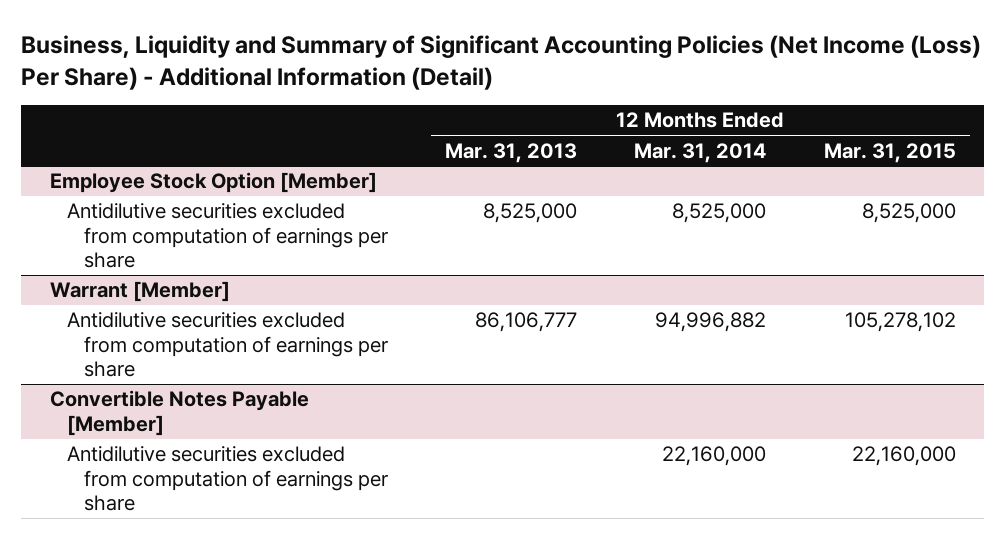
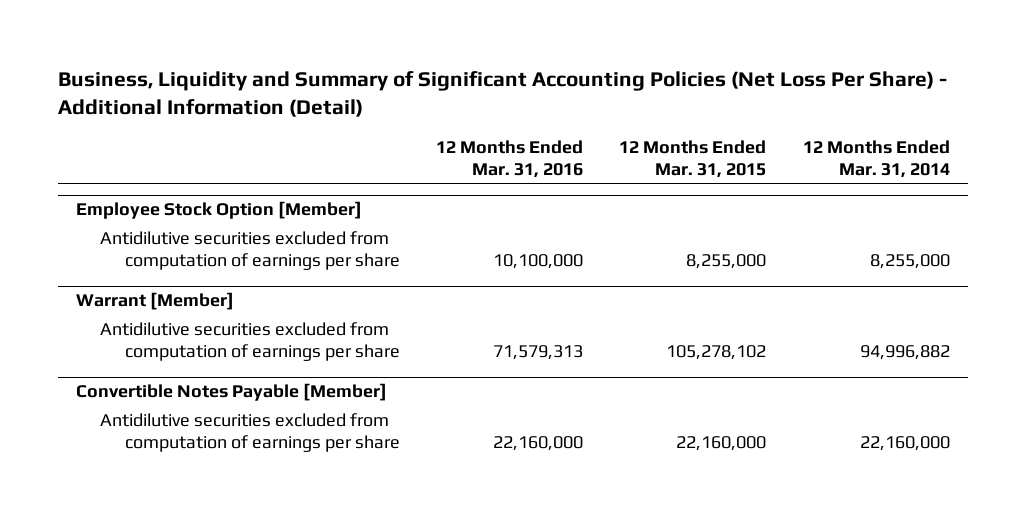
- Business, Liquidity and Summary of Significant Accounting Policies (Net Income (Loss) Per Share) - Additional Information (Detail)
+ Business, Liquidity and Summary of Significant Accounting Policies (Net Loss Per Share) - Additional Information (Detail)
- | 12 Months Ended Mar. 31, 2013 | 12 Months Ended Mar. 31, 2014 | 12 Months Ended Mar. 31, 2015
+ | 12 Months Ended Mar. 31, 2016 | 12 Months Ended Mar. 31, 2015 | 12 Months Ended Mar. 31, 2014
@ Employee Stock Option [Member]
- Antidilutive securities excluded from computation of earnings per share | 8,525,000 | 8,525,000 | 8,525,000
+ Antidilutive securities excluded from computation of earnings per share | 10,100,000 | 8,255,000 | 8,255,000

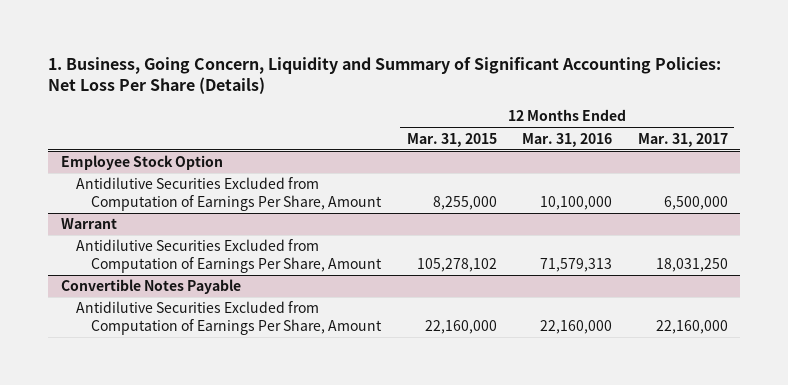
- Business, Liquidity and Summary of Significant Accounting Policies (Net Loss Per Share) - Additional Information (Detail)
+ 1. Business, Going Concern, Liquidity and Summary of Significant Accounting Policies: Net Loss Per Share (Details)
- | 12 Months Ended Mar. 31, 2016 | 12 Months Ended Mar. 31, 2015 | 12 Months Ended Mar. 31, 2014
+ | 12 Months Ended Mar. 31, 2015 | 12 Months Ended Mar. 31, 2016 | 12 Months Ended Mar. 31, 2017
- Employee Stock Option [Member]
- Antidilutive securities excluded from computation of earnings per share | 10,100,000 | 8,255,000 | 8,255,000
- Warrant [Member]
- Antidilutive securities excluded from computation of earnings per share | 71,579,313 | 105,278,102 | 94,996,882
- Convertible Notes Payable [Member]
- Antidilutive securities excluded from computation of earnings per share | 22,160,000 | 22,160,000 | 22,160,000
+ Employee Stock Option
+ Antidilutive Securities Excluded from Computation of Earnings Per Share, Amount | 8,255,000 | 10,100,000 | 6,500,000
+ Warrant
+ Antidilutive Securities Excluded from Computation of Earnings Per Share, Amount | 105,278,102 | 71,579,313 | 18,031,250
+ Convertible Notes Payable
+ Antidilutive Securities Excluded from Computation of Earnings Per Share, Amount | 22,160,000 | 22,160,000 | 22,160,000

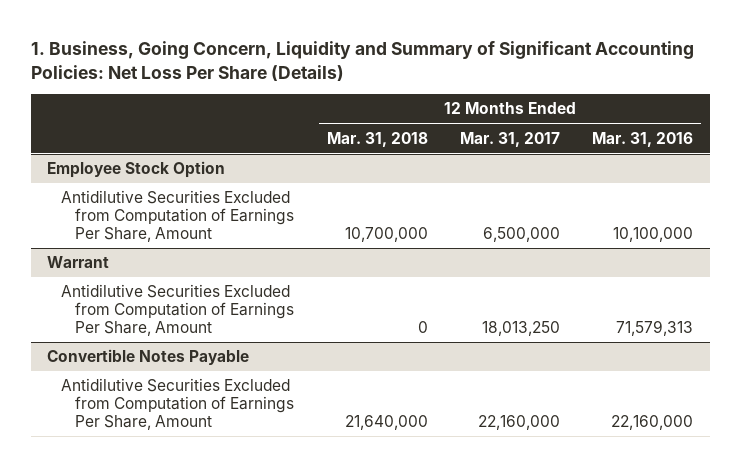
- | 12 Months Ended Mar. 31, 2015 | 12 Months Ended Mar. 31, 2016 | 12 Months Ended Mar. 31, 2017
+ | 12 Months Ended Mar. 31, 2018 | 12 Months Ended Mar. 31, 2017 | 12 Months Ended Mar. 31, 2016
@ Warrant
- Antidilutive Securities Excluded from Computation of Earnings Per Share, Amount | 105,278,102 | 71,579,313 | 18,031,250
+ Antidilutive Securities Excluded from Computation of Earnings Per Share, Amount | 0 | 18,013,250 | 71,579,313

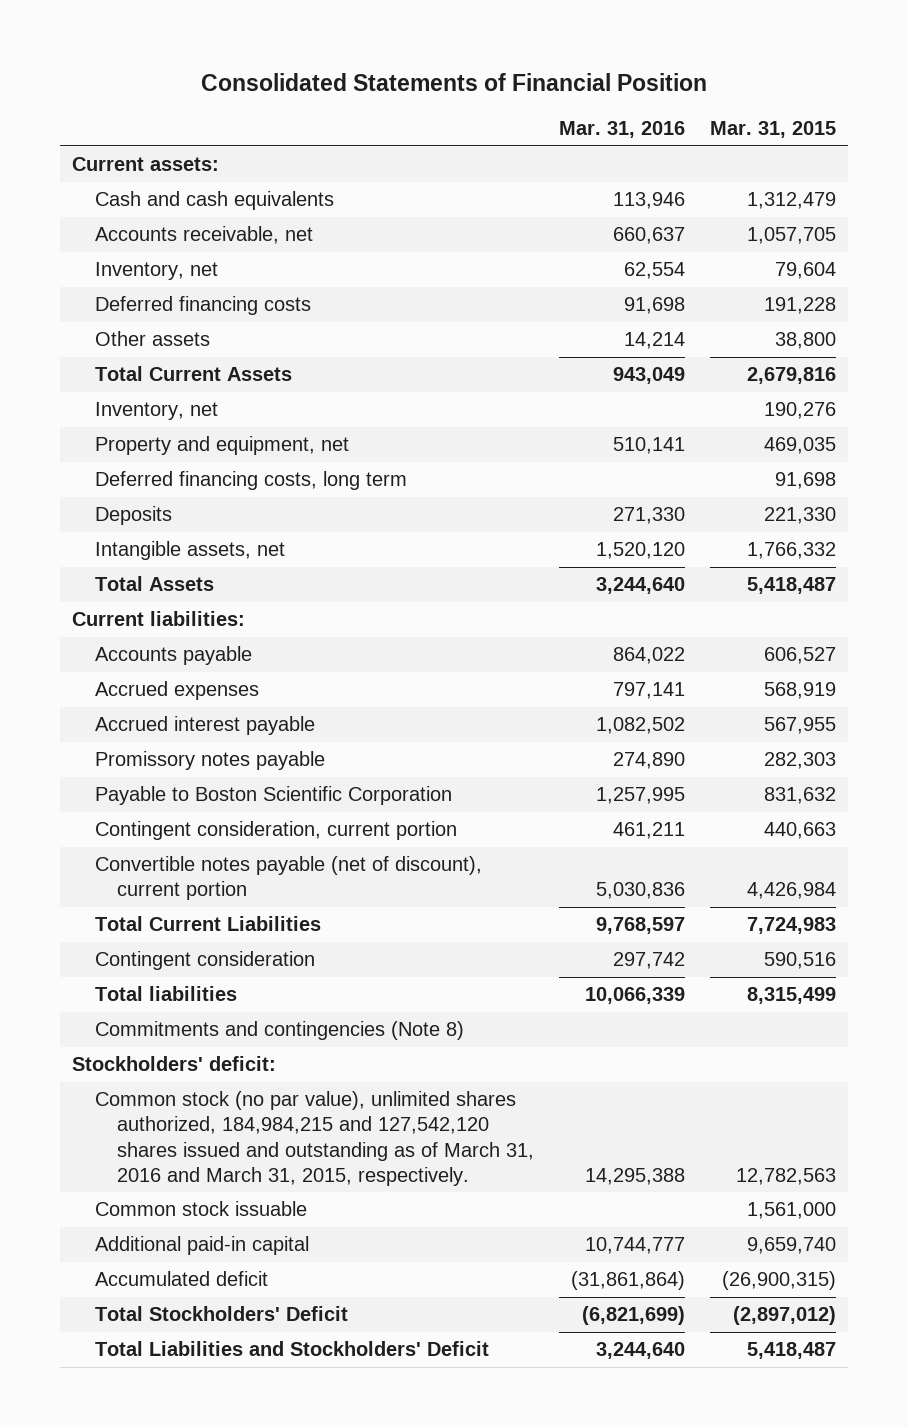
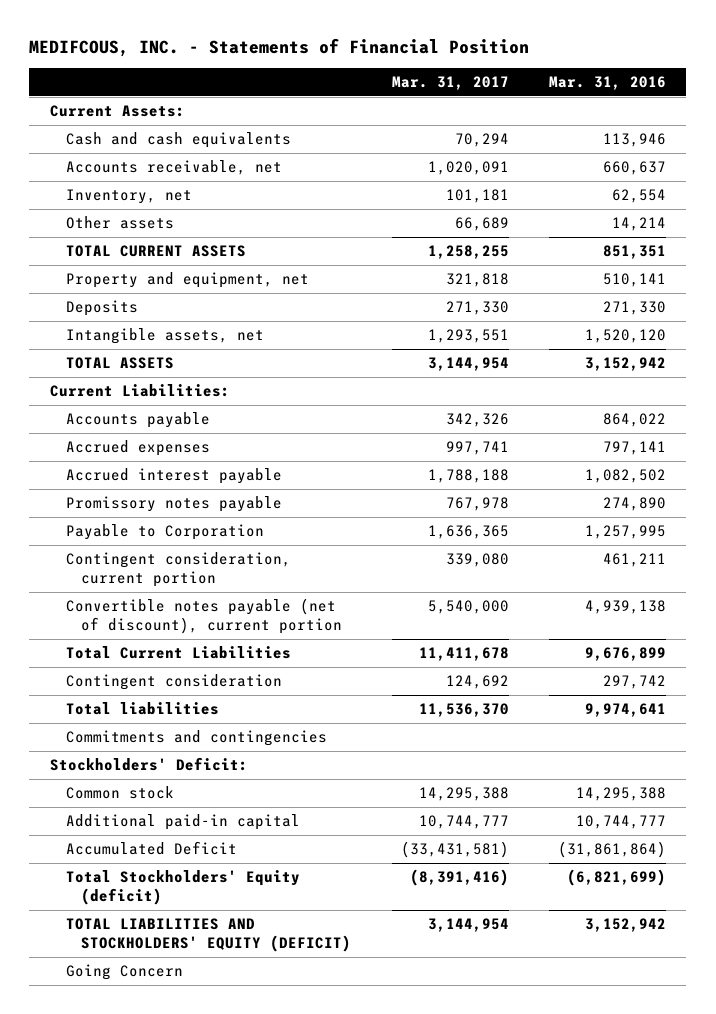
- Consolidated Statements of Financial Position
+ MEDIFCOUS, INC. - Statements of Financial Position
- | Mar. 31, 2016 | Mar. 31, 2015
+ | Mar. 31, 2017 | Mar. 31, 2016
- Current assets:
+ Current Assets:
- Deferred financing costs | 91,698 | 191,228
- Total Current Assets | 943,049 | 2,679,816
- Inventory, net | | 190,276
+ TOTAL CURRENT ASSETS | 1,258,255 | 851,351
- Deferred financing costs, long term | | 91,698
- Total Assets | 3,244,640 | 5,418,487
- Current liabilities:
+ TOTAL ASSETS | 3,144,954 | 3,152,942
+ Current Liabilities:
- Payable to Boston Scientific Corporation | 1,257,995 | 831,632
+ Payable to Corporation | 1,636,365 | 1,257,995
- Convertible notes payable (net of discount), current portion | 5,030,836 | 4,426,984
- Total Current Liabilities | 9,768,597 | 7,724,983
+ Convertible notes payable (net of discount), current portion | 5,540,000 | 4,939,138
+ Total Current Liabilities | 11,411,678 | 9,676,899
- Total liabilities | 10,066,339 | 8,315,499
- Commitments and contingencies (Note 8)
- Stockholders' deficit:
- Common stock (no par value), unlimited shares authorized, 184,984,215 and 127,542,120 shares issued and outstanding as of March 31, 2016 and March 31, 2015, respectively. | 14,295,388 | 12,782,563
- Common stock issuable | | 1,561,000
+ Total liabilities | 11,536,370 | 9,974,641
+ Commitments and contingencies
+ Stockholders' Deficit:
+ Common stock | 14,295,388 | 14,295,388
- Accumulated deficit | (31,861,864) | (26,900,315)
- Total Stockholders' Deficit | (6,821,699) | (2,897,012)
- Total Liabilities and Stockholders' Deficit | 3,244,640 | 5,418,487
+ Accumulated Deficit | (33,431,581) | (31,861,864)
+ Total Stockholders' Equity (deficit) | (8,391,416) | (6,821,699)
+ TOTAL LIABILITIES AND STOCKHOLDERS' EQUITY (DEFICIT) | 3,144,954 | 3,152,942
+ Going Concern

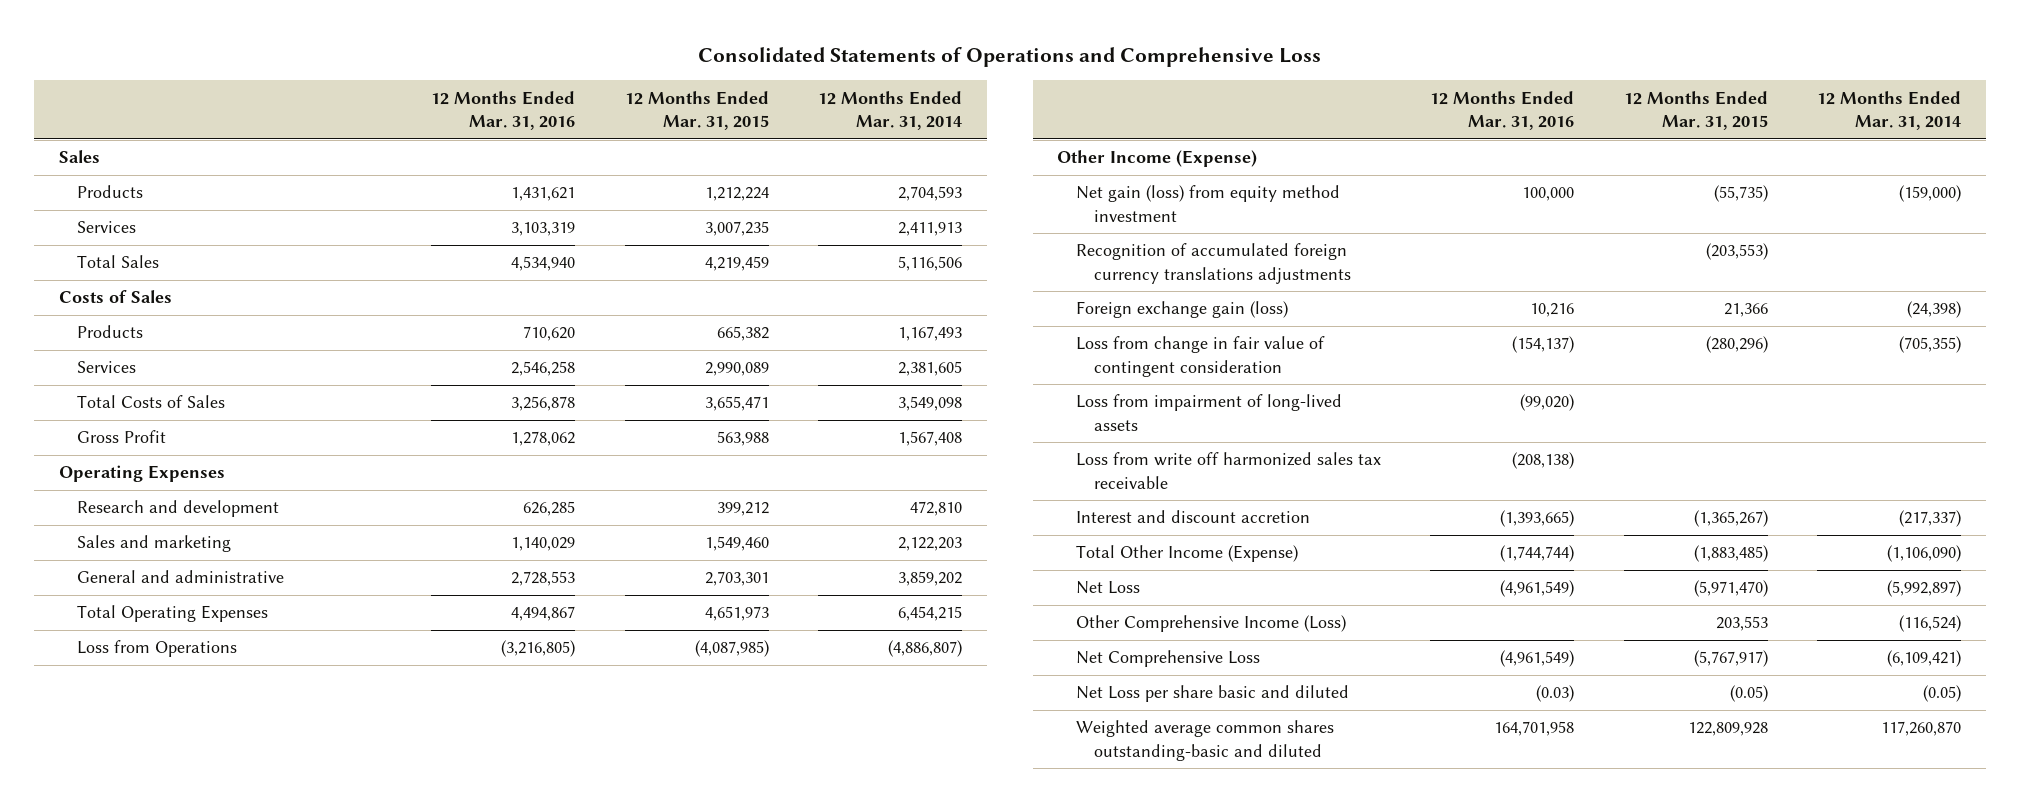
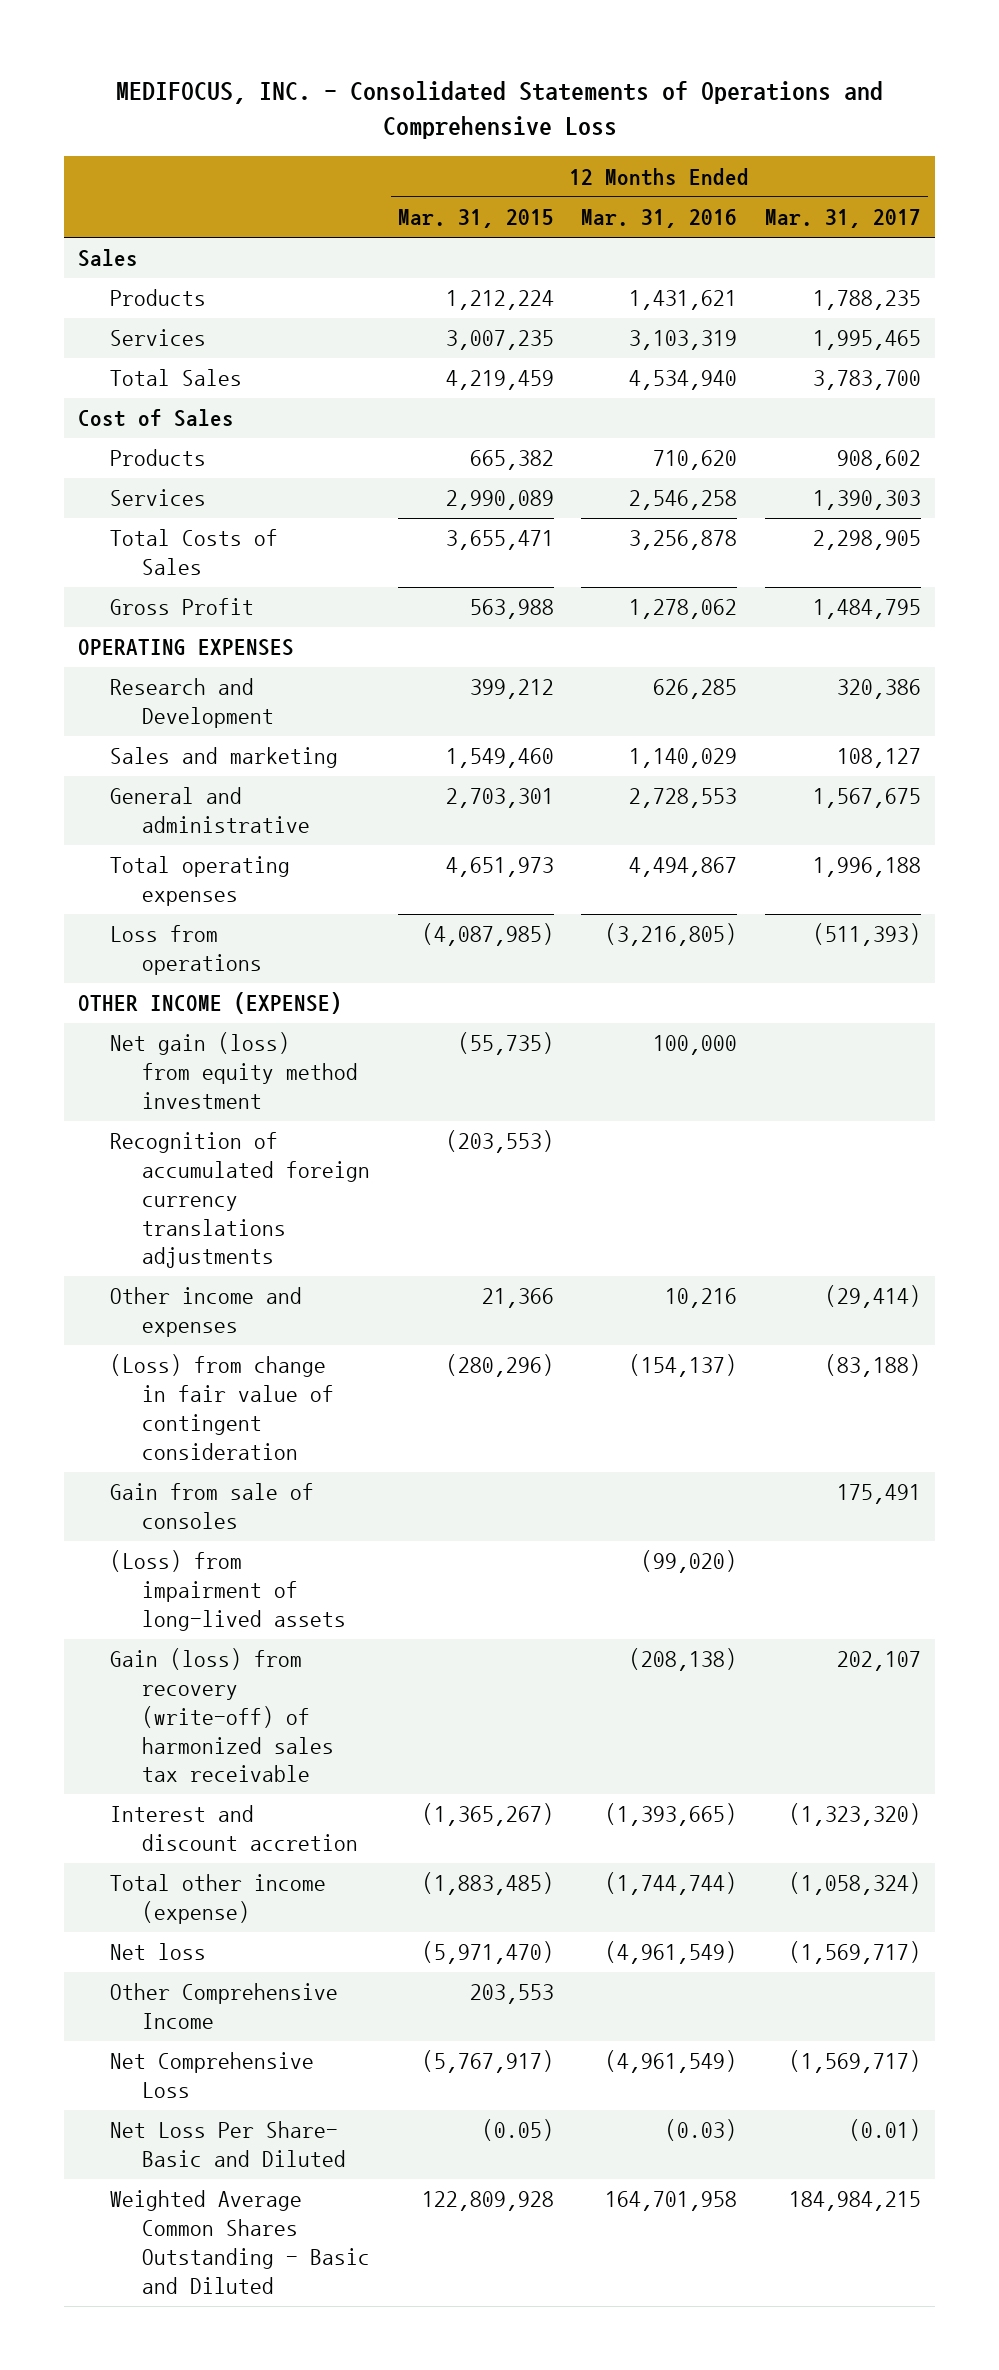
- Consolidated Statements of Operations and Comprehensive Loss
+ MEDIFOCUS, INC. - Consolidated Statements of Operations and Comprehensive Loss
- | 12 Months Ended Mar. 31, 2016 | 12 Months Ended Mar. 31, 2015 | 12 Months Ended Mar. 31, 2014
+ | 12 Months Ended Mar. 31, 2015 | 12 Months Ended Mar. 31, 2016 | 12 Months Ended Mar. 31, 2017
- Costs of Sales
+ Cost of Sales
- Operating Expenses
- Research and development | 626,285 | 399,212 | 472,810
+ OPERATING EXPENSES
+ Research and Development | 399,212 | 626,285 | 320,386
- Total Operating Expenses | 4,494,867 | 4,651,973 | 6,454,215
- Loss from Operations | (3,216,805) | (4,087,985) | (4,886,807)
- Other Income (Expense)
+ Total operating expenses | 4,651,973 | 4,494,867 | 1,996,188
+ Loss from operations | (4,087,985) | (3,216,805) | (511,393)
+ OTHER INCOME (EXPENSE)
- Foreign exchange gain (loss) | 10,216 | 21,366 | (24,398)
- Loss from change in fair value of contingent consideration | (154,137) | (280,296) | (705,355)
- Loss from impairment of long-lived assets | (99,020) | |
- Loss from write off harmonized sales tax receivable | (208,138) | |
+ Other income and expenses | 21,366 | 10,216 | (29,414)
+ (Loss) from change in fair value of contingent consideration | (280,296) | (154,137) | (83,188)
+ Gain from sale of consoles | | | 175,491
+ (Loss) from impairment of long-lived assets | | (99,020) |
+ Gain (loss) from recovery (write-off) of harmonized sales tax receivable | | (208,138) | 202,107
- Total Other Income (Expense) | (1,744,744) | (1,883,485) | (1,106,090)
- Net Loss | (4,961,549) | (5,971,470) | (5,992,897)
- Other Comprehensive Income (Loss) | | 203,553 | (116,524)
+ Total other income (expense) | (1,883,485) | (1,744,744) | (1,058,324)
+ Net loss | (5,971,470) | (4,961,549) | (1,569,717)
+ Other Comprehensive Income | 203,553 | |
- Net Loss per share basic and diluted | (0.03) | (0.05) | (0.05)
- Weighted average common shares outstanding-basic and diluted | 164,701,958 | 122,809,928 | 117,260,870
+ Net Loss Per Share- Basic and Diluted | (0.05) | (0.03) | (0.01)
+ Weighted Average Common Shares Outstanding - Basic and Diluted | 122,809,928 | 164,701,958 | 184,984,215

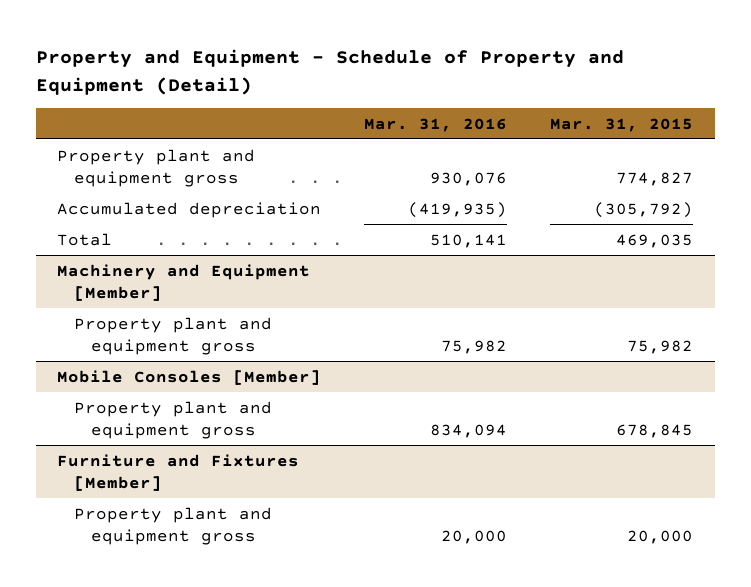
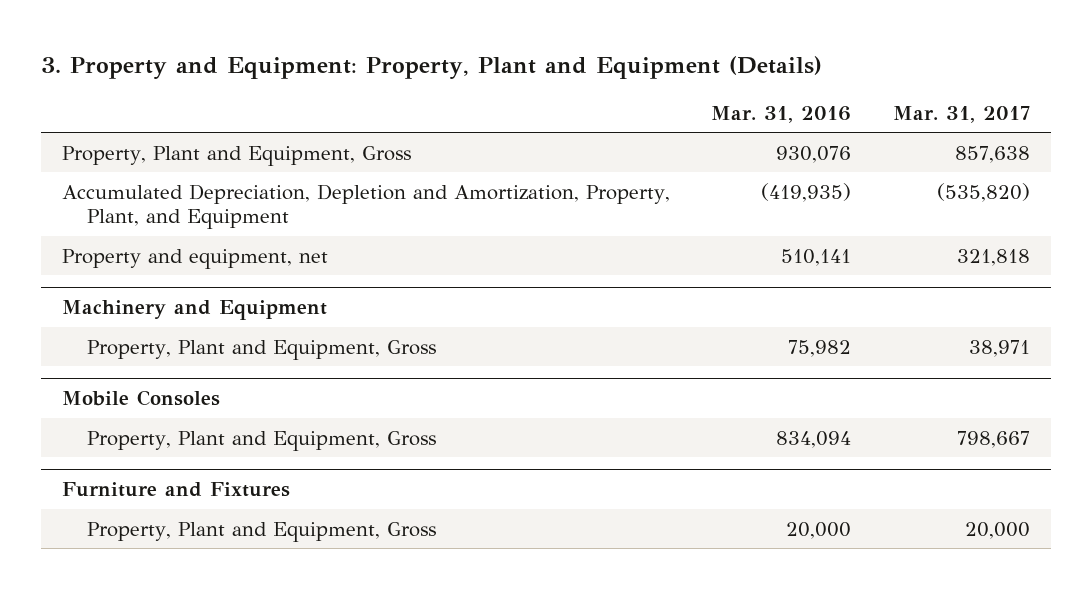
- Property and Equipment - Schedule of Property and Equipment (Detail)
+ 3. Property and Equipment: Property, Plant and Equipment (Details)
- | Mar. 31, 2016 | Mar. 31, 2015
+ | Mar. 31, 2016 | Mar. 31, 2017
- Property plant and equipment gross | 930,076 | 774,827
- Accumulated depreciation | (419,935) | (305,792)
- Total | 510,141 | 469,035
- Machinery and Equipment [Member]
- Property plant and equipment gross | 75,982 | 75,982
- Mobile Consoles [Member]
- Property plant and equipment gross | 834,094 | 678,845
- Furniture and Fixtures [Member]
- Property plant and equipment gross | 20,000 | 20,000
+ Property, Plant and Equipment, Gross | 930,076 | 857,638
+ Accumulated Depreciation, Depletion and Amortization, Property, Plant, and Equipment | (419,935) | (535,820)
+ Property and equipment, net | 510,141 | 321,818
+ Machinery and Equipment
+ Property, Plant and Equipment, Gross | 75,982 | 38,971
+ Mobile Consoles
+ Property, Plant and Equipment, Gross | 834,094 | 798,667
+ Furniture and Fixtures
+ Property, Plant and Equipment, Gross | 20,000 | 20,000

